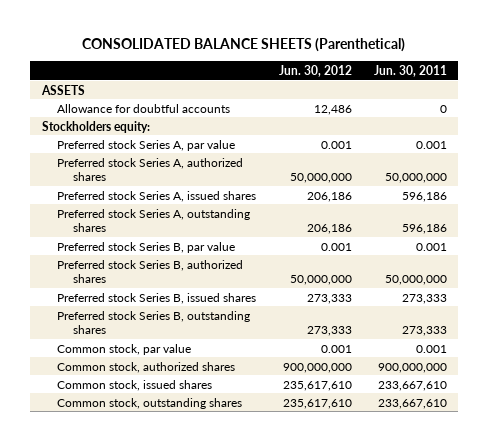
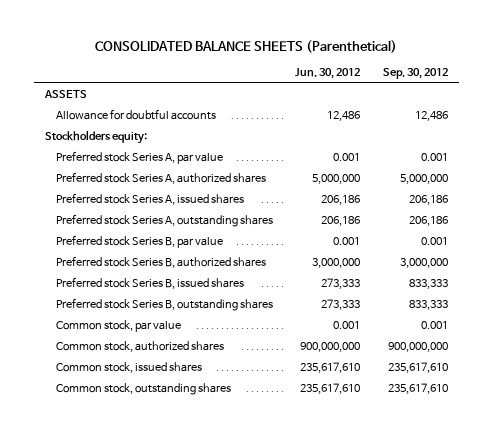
- | Jun. 30, 2012 | Jun. 30, 2011
+ | Jun. 30, 2012 | Sep. 30, 2012
- Preferred stock Series A, authorized shares | 50,000,000 | 50,000,000
+ Preferred stock Series A, authorized shares | 5,000,000 | 5,000,000
- Preferred stock Series B, authorized shares | 50,000,000 | 50,000,000
+ Preferred stock Series B, authorized shares | 3,000,000 | 3,000,000

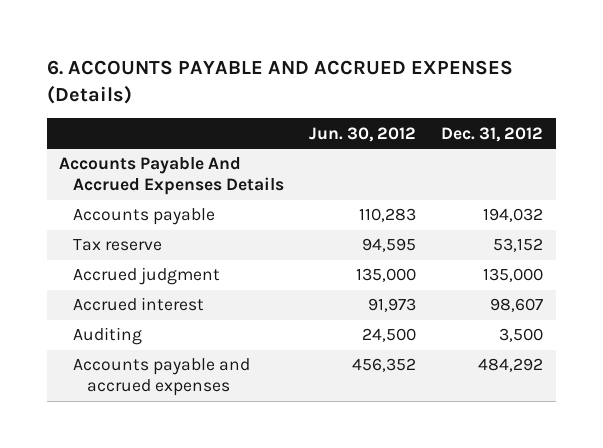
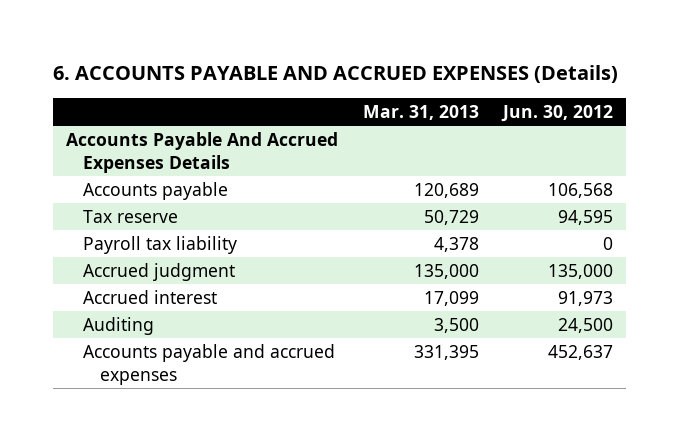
- | Jun. 30, 2012 | Dec. 31, 2012
+ | Mar. 31, 2013 | Jun. 30, 2012
- Accounts payable | 110,283 | 194,032
+ Accounts payable | 120,689 | 106,568
+ Payroll tax liability | 4,378 | 0
- Accounts payable and accrued expenses | 456,352 | 484,292
+ Accounts payable and accrued expenses | 331,395 | 452,637

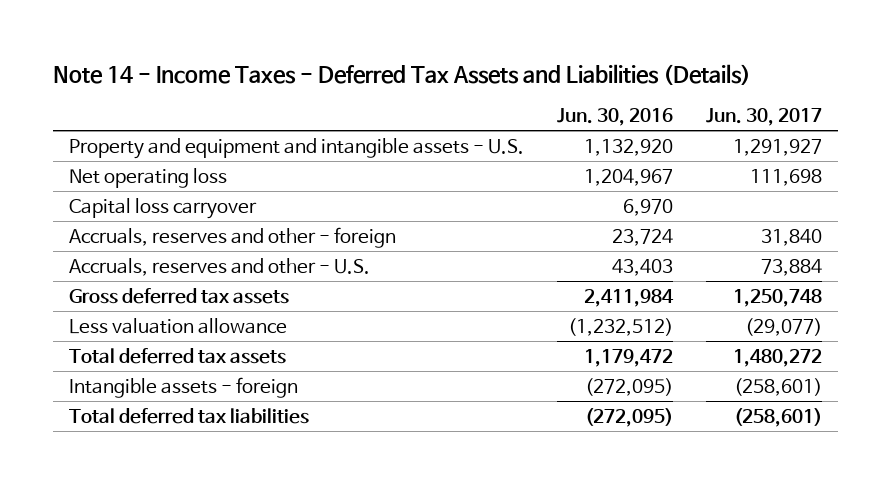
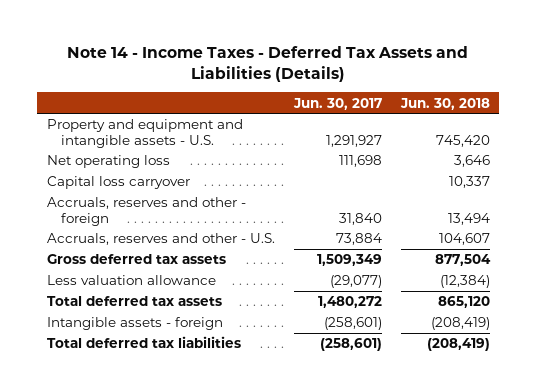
- | Jun. 30, 2016 | Jun. 30, 2017
+ | Jun. 30, 2017 | Jun. 30, 2018
- Gross deferred tax assets | 2,411,984 | 1,250,748
+ Gross deferred tax assets | 1,509,349 | 877,504

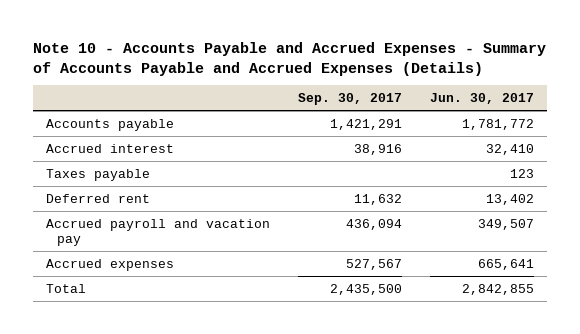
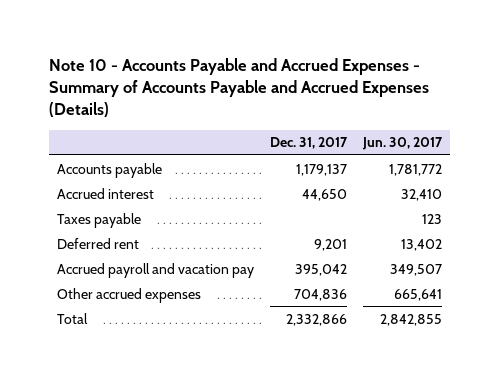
- | Sep. 30, 2017 | Jun. 30, 2017
+ | Dec. 31, 2017 | Jun. 30, 2017
- Accrued expenses | 527,567 | 665,641
+ Other accrued expenses | 704,836 | 665,641

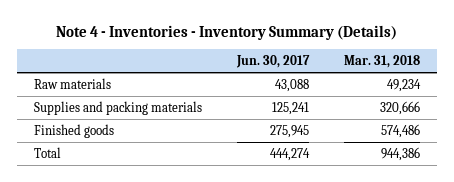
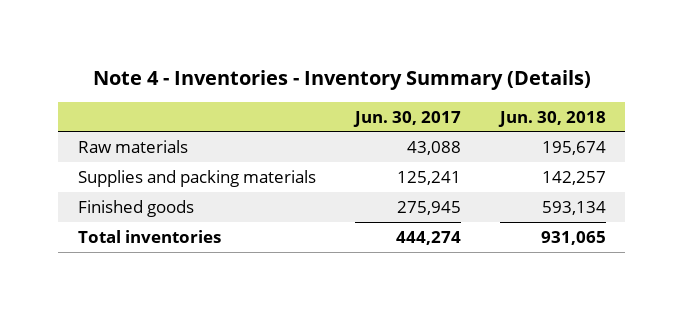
- | Jun. 30, 2017 | Mar. 31, 2018
+ | Jun. 30, 2017 | Jun. 30, 2018
- Total | 444,274 | 944,386
+ Total inventories | 444,274 | 931,065

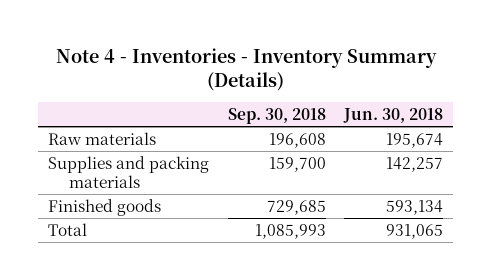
- | Jun. 30, 2017 | Jun. 30, 2018
+ | Sep. 30, 2018 | Jun. 30, 2018
- Total inventories | 444,274 | 931,065
+ Total | 1,085,993 | 931,065

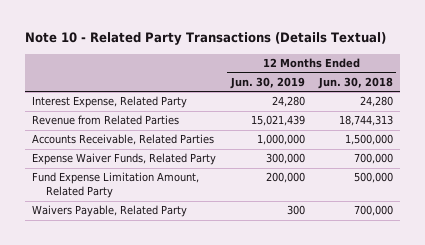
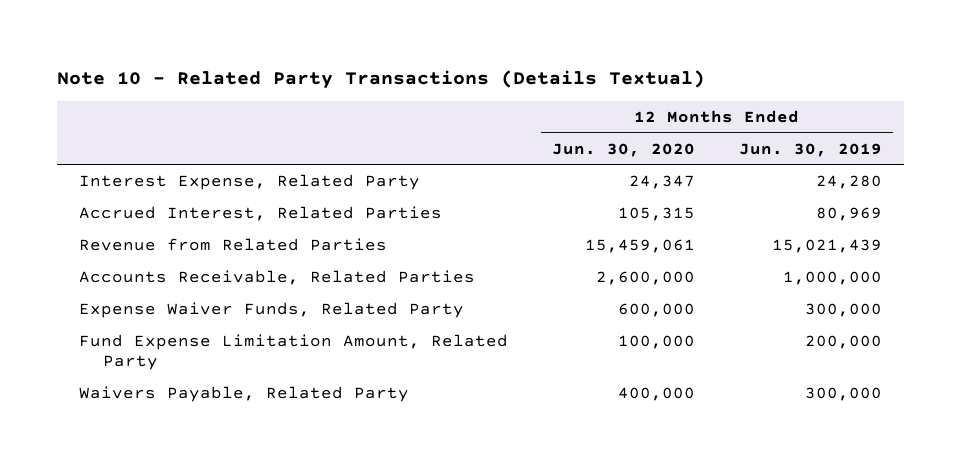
- | 12 Months Ended Jun. 30, 2019 | 12 Months Ended Jun. 30, 2018
+ | 12 Months Ended Jun. 30, 2020 | 12 Months Ended Jun. 30, 2019
+ Accrued Interest, Related Parties | 105,315 | 80,969
- Waivers Payable, Related Party | 300 | 700,000
+ Waivers Payable, Related Party | 400,000 | 300,000

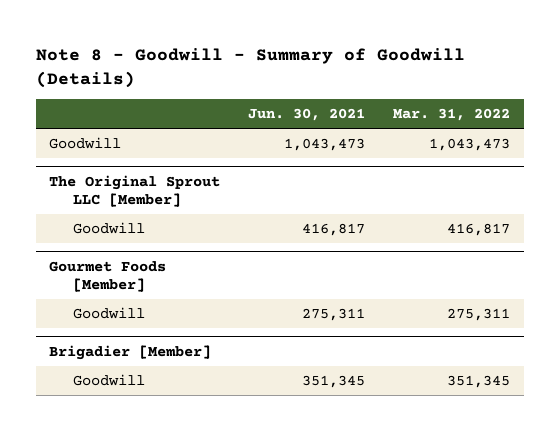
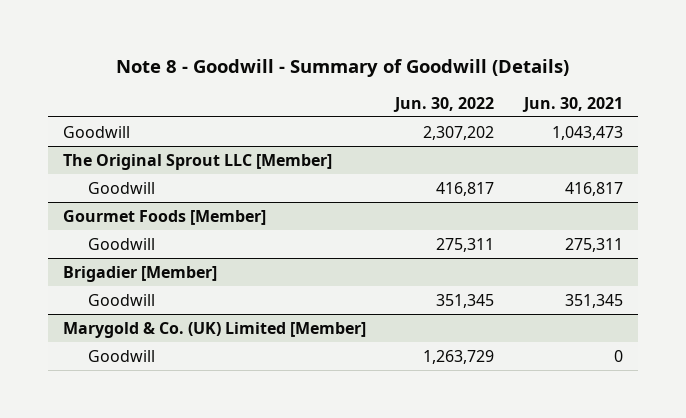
- | Jun. 30, 2021 | Mar. 31, 2022
+ | Jun. 30, 2022 | Jun. 30, 2021
+ Marygold & Co. (UK) Limited [Member]
+ Goodwill | 1,263,729 | 0

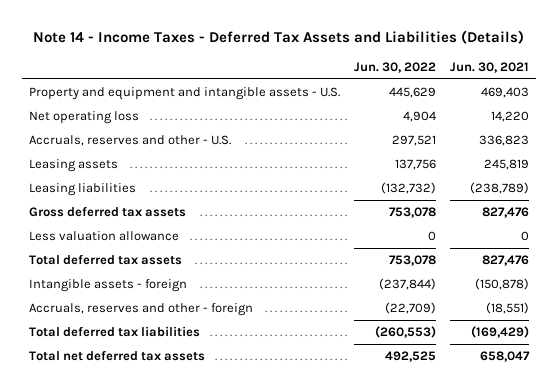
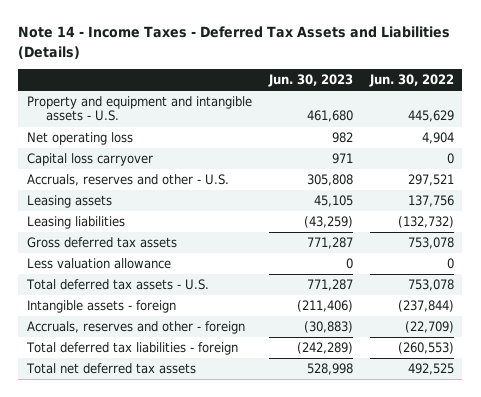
- | Jun. 30, 2022 | Jun. 30, 2021
+ | Jun. 30, 2023 | Jun. 30, 2022
+ Capital loss carryover | 971 | 0
- Total deferred tax assets | 753,078 | 827,476
+ Total deferred tax assets - U.S. | 771,287 | 753,078
- Total deferred tax liabilities | (260,553) | (169,429)
+ Total deferred tax liabilities - foreign | (242,289) | (260,553)

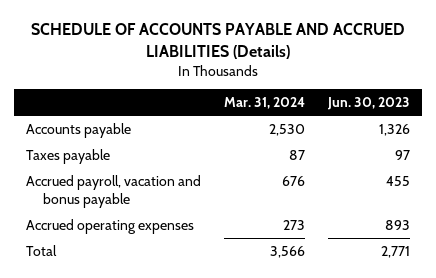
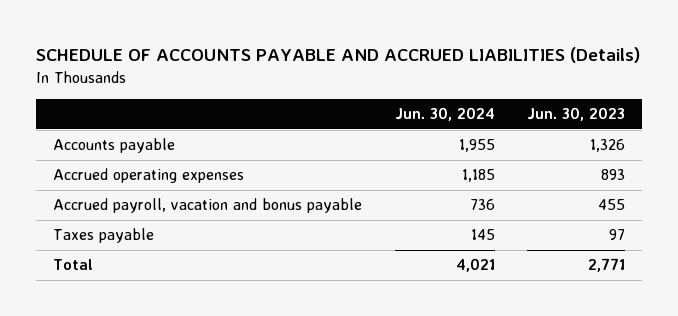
- | Mar. 31, 2024 | Jun. 30, 2023
+ | Jun. 30, 2024 | Jun. 30, 2023
moved down: Accrued payroll, vacation and bonus payable | 736 | 455
moved down: Taxes payable | 145 | 97

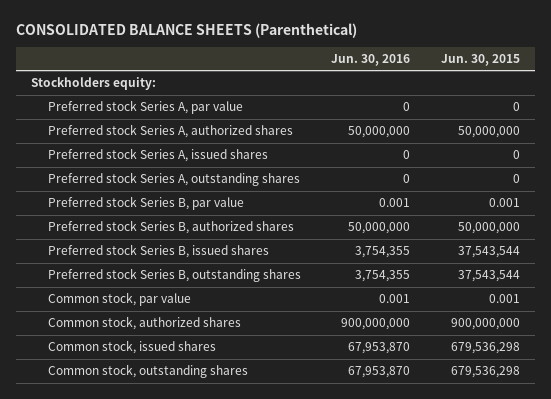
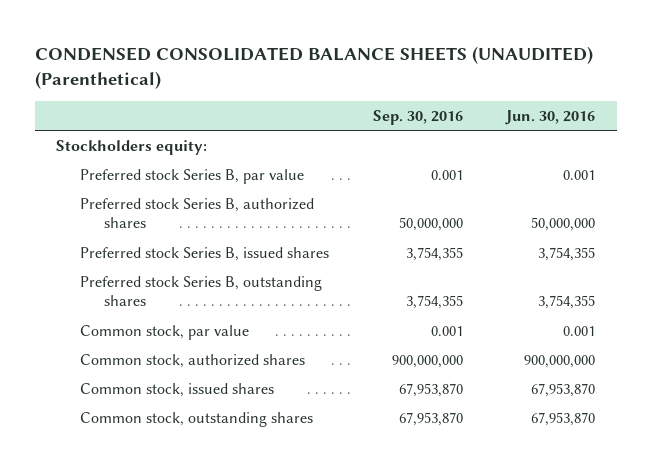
- CONSOLIDATED BALANCE SHEETS (Parenthetical)
+ CONDENSED CONSOLIDATED BALANCE SHEETS (UNAUDITED) (Parenthetical)
- | Jun. 30, 2016 | Jun. 30, 2015
+ | Sep. 30, 2016 | Jun. 30, 2016
- Preferred stock Series A, par value | 0 | 0
- Preferred stock Series A, authorized shares | 50,000,000 | 50,000,000
- Preferred stock Series A, issued shares | 0 | 0
- Preferred stock Series A, outstanding shares | 0 | 0

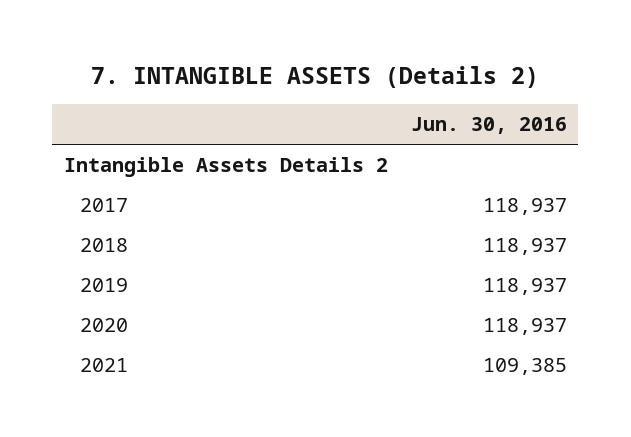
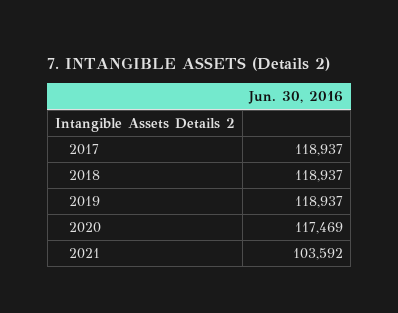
- 2020 | 118,937
- 2021 | 109,385
+ 2020 | 117,469
+ 2021 | 103,592

